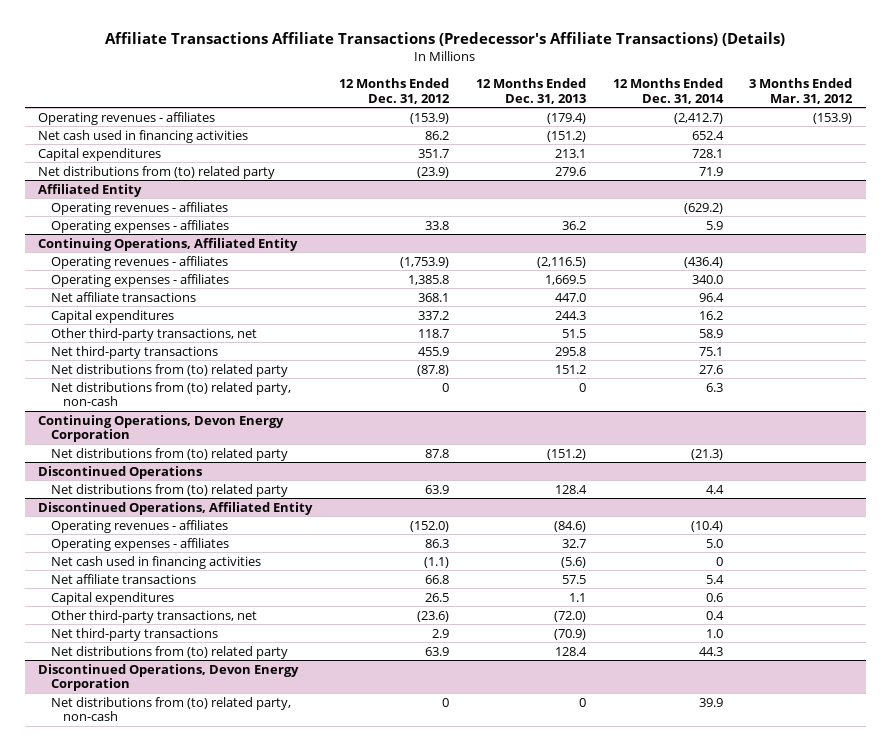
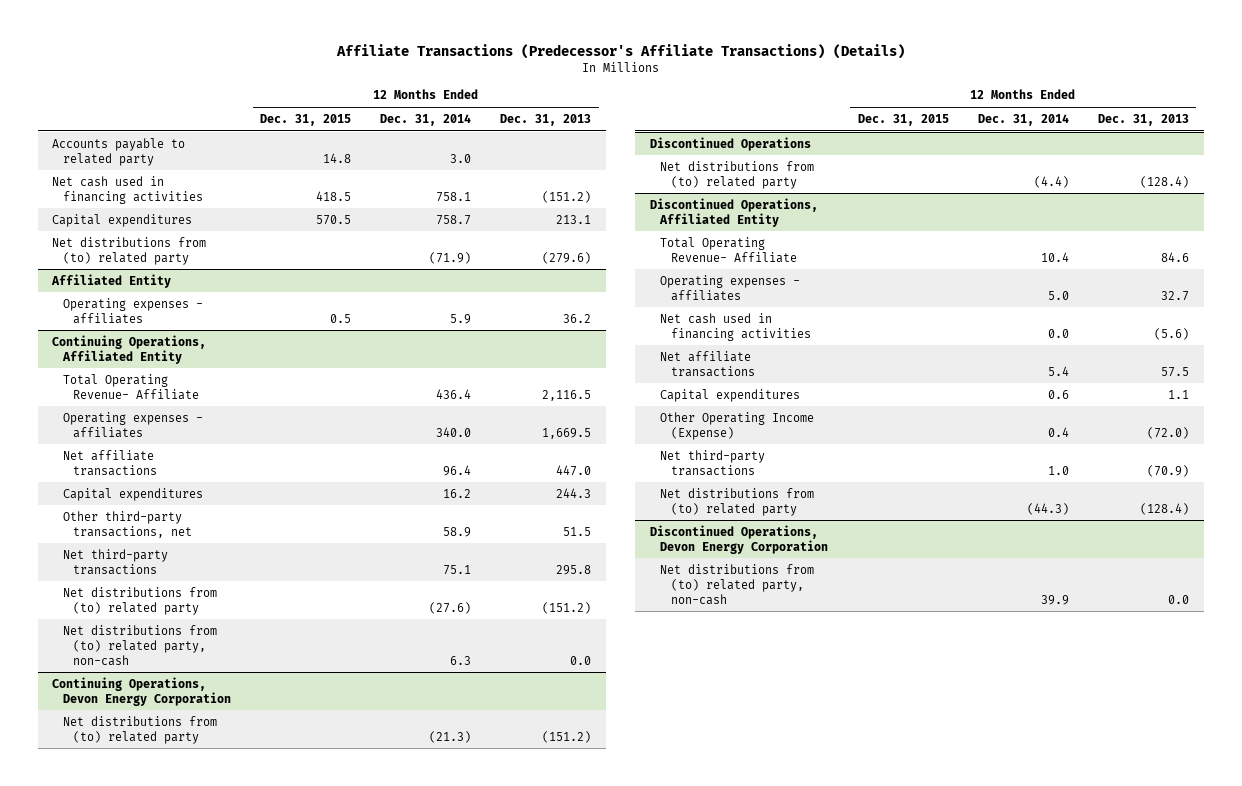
- Affiliate Transactions Affiliate Transactions (Predecessor's Affiliate Transactions) (Details)
+ Affiliate Transactions (Predecessor's Affiliate Transactions) (Details)
- | 12 Months Ended Dec. 31, 2012 | 12 Months Ended Dec. 31, 2013 | 12 Months Ended Dec. 31, 2014 | 3 Months Ended Mar. 31, 2012
+ | 12 Months Ended Dec. 31, 2015 | 12 Months Ended Dec. 31, 2014 | 12 Months Ended Dec. 31, 2013
- Operating revenues - affiliates | (153.9) | (179.4) | (2,412.7) | (153.9)
- Net cash used in financing activities | 86.2 | (151.2) | 652.4 |
- Capital expenditures | 351.7 | 213.1 | 728.1 |
- Net distributions from (to) related party | (23.9) | 279.6 | 71.9 |
+ Accounts payable to related party | 14.8 | 3.0 |
+ Net cash used in financing activities | 418.5 | 758.1 | (151.2)
+ Capital expenditures | 570.5 | 758.7 | 213.1
+ Net distributions from (to) related party | | (71.9) | (279.6)
@ Affiliated Entity
- Operating revenues - affiliates | | | (629.2) |
@ Continuing Operations, Affiliated Entity
- Operating revenues - affiliates | (1,753.9) | (2,116.5) | (436.4) |
+ Total Operating Revenue- Affiliate | | 436.4 | 2,116.5
- Net distributions from (to) related party | (87.8) | 151.2 | 27.6 |
- Net distributions from (to) related party, non-cash | 0 | 0 | 6.3 |
+ Net distributions from (to) related party | | (27.6) | (151.2)
+ Net distributions from (to) related party, non-cash | | 6.3 | 0.0
@ Discontinued Operations
- Net distributions from (to) related party | 63.9 | 128.4 | 4.4 |
+ Net distributions from (to) related party | | (4.4) | (128.4)
@ Discontinued Operations, Affiliated Entity
- Operating revenues - affiliates | (152.0) | (84.6) | (10.4) |
+ Total Operating Revenue- Affiliate | | 10.4 | 84.6
- Net cash used in financing activities | (1.1) | (5.6) | 0 |
+ Net cash used in financing activities | | 0.0 | (5.6)
- Other third-party transactions, net | (23.6) | (72.0) | 0.4 |
+ Other Operating Income (Expense) | | 0.4 | (72.0)
- Net distributions from (to) related party | 63.9 | 128.4 | 44.3 |
+ Net distributions from (to) related party | | (44.3) | (128.4)
@ Discontinued Operations, Devon Energy Corporation
- Net distributions from (to) related party, non-cash | 0 | 0 | 39.9 |
+ Net distributions from (to) related party, non-cash | | 39.9 | 0.0

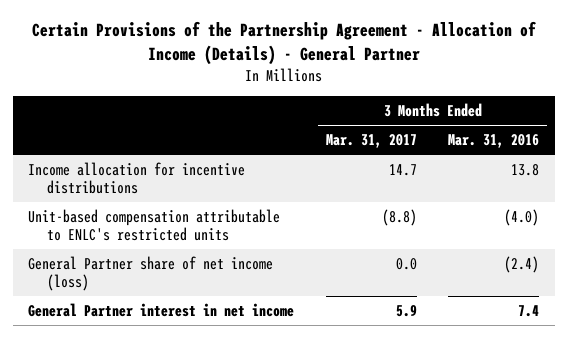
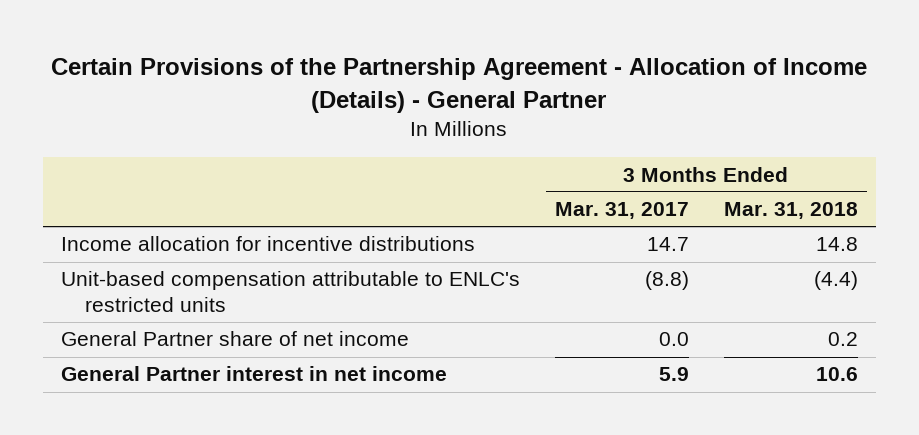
- | 3 Months Ended Mar. 31, 2017 | 3 Months Ended Mar. 31, 2016
+ | 3 Months Ended Mar. 31, 2017 | 3 Months Ended Mar. 31, 2018
- General Partner share of net income (loss) | 0.0 | (2.4)
+ General Partner share of net income | 0.0 | 0.2

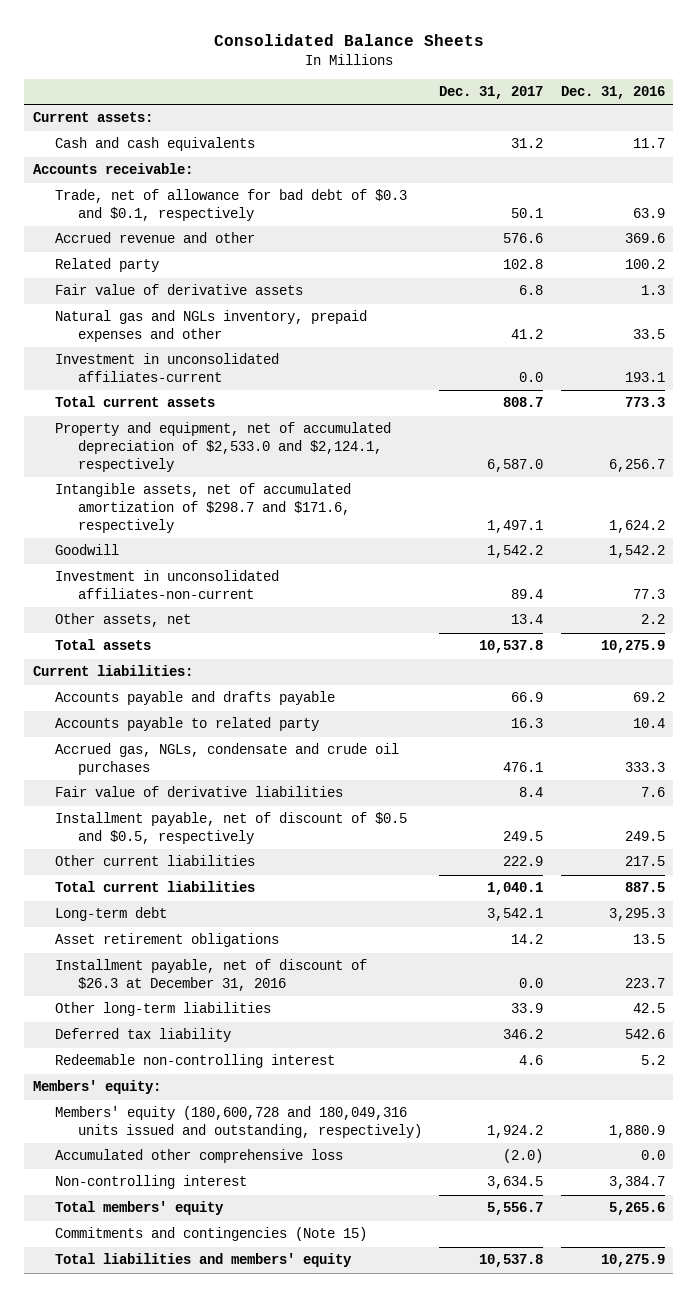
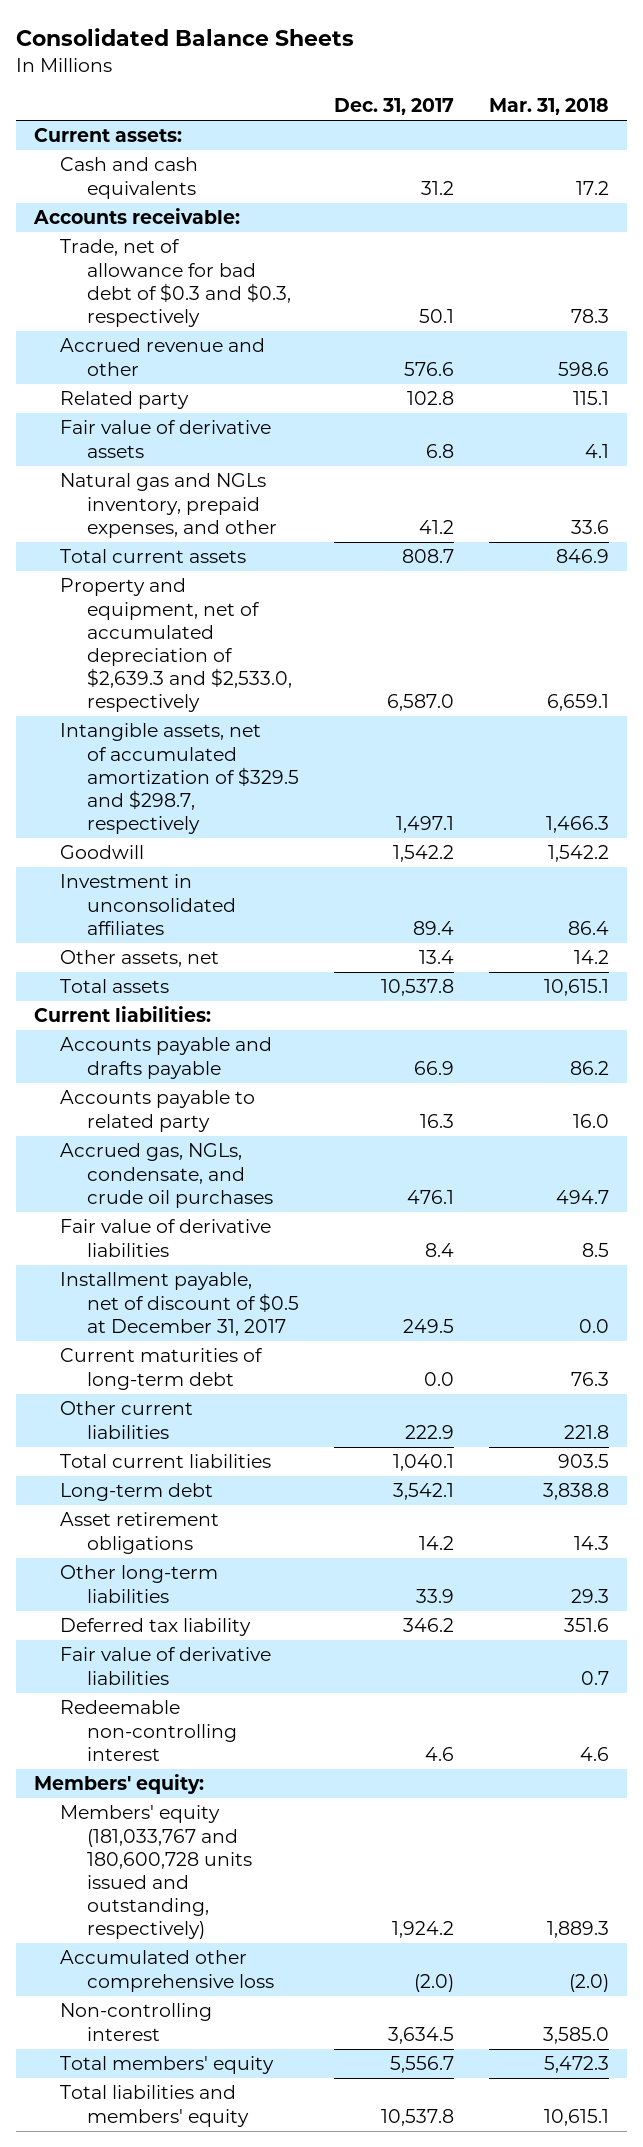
- | Dec. 31, 2017 | Dec. 31, 2016
+ | Dec. 31, 2017 | Mar. 31, 2018
- Trade, net of allowance for bad debt of $0.3 and $0.1, respectively | 50.1 | 63.9
+ Trade, net of allowance for bad debt of $0.3 and $0.3, respectively | 50.1 | 78.3
- Natural gas and NGLs inventory, prepaid expenses and other | 41.2 | 33.5
- Investment in unconsolidated affiliates-current | 0.0 | 193.1
+ Natural gas and NGLs inventory, prepaid expenses, and other | 41.2 | 33.6
- Property and equipment, net of accumulated depreciation of $2,533.0 and $2,124.1, respectively | 6,587.0 | 6,256.7
- Intangible assets, net of accumulated amortization of $298.7 and $171.6, respectively | 1,497.1 | 1,624.2
+ Property and equipment, net of accumulated depreciation of $2,639.3 and $2,533.0, respectively | 6,587.0 | 6,659.1
+ Intangible assets, net of accumulated amortization of $329.5 and $298.7, respectively | 1,497.1 | 1,466.3
- Investment in unconsolidated affiliates-non-current | 89.4 | 77.3
+ Investment in unconsolidated affiliates | 89.4 | 86.4
- Accrued gas, NGLs, condensate and crude oil purchases | 476.1 | 333.3
+ Accrued gas, NGLs, condensate, and crude oil purchases | 476.1 | 494.7
- Installment payable, net of discount of $0.5 and $0.5, respectively | 249.5 | 249.5
+ Installment payable, net of discount of $0.5 at December 31, 2017 | 249.5 | 0.0
+ Current maturities of long-term debt | 0.0 | 76.3
- Installment payable, net of discount of $26.3 at December 31, 2016 | 0.0 | 223.7
+ Fair value of derivative liabilities | | 0.7
- Members' equity (180,600,728 and 180,049,316 units issued and outstanding, respectively) | 1,924.2 | 1,880.9
+ Members' equity (181,033,767 and 180,600,728 units issued and outstanding, respectively) | 1,924.2 | 1,889.3
- Commitments and contingencies (Note 15)

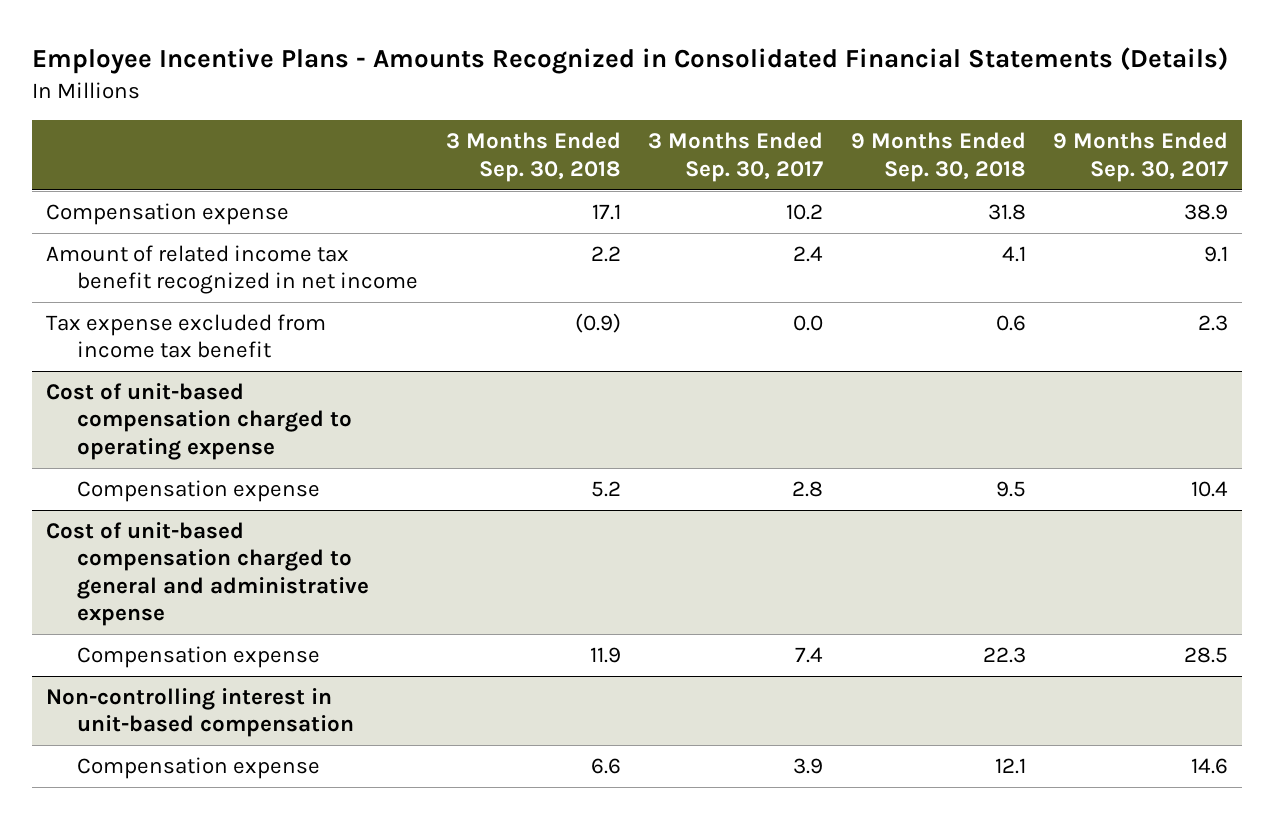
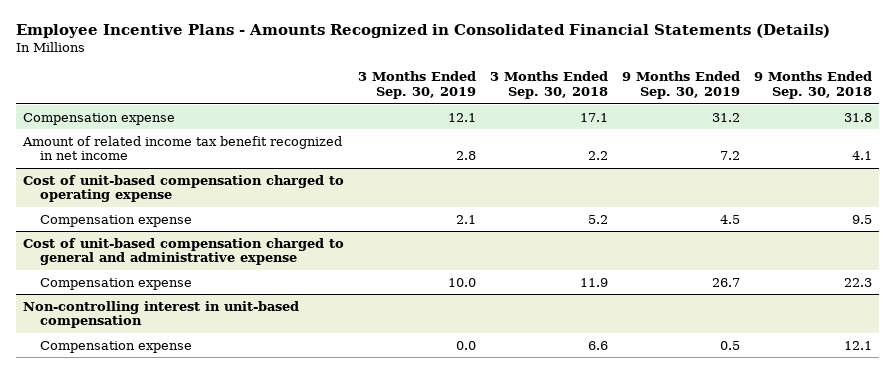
- | 3 Months Ended Sep. 30, 2018 | 3 Months Ended Sep. 30, 2017 | 9 Months Ended Sep. 30, 2018 | 9 Months Ended Sep. 30, 2017
+ | 3 Months Ended Sep. 30, 2019 | 3 Months Ended Sep. 30, 2018 | 9 Months Ended Sep. 30, 2019 | 9 Months Ended Sep. 30, 2018
- Tax expense excluded from income tax benefit | (0.9) | 0.0 | 0.6 | 2.3

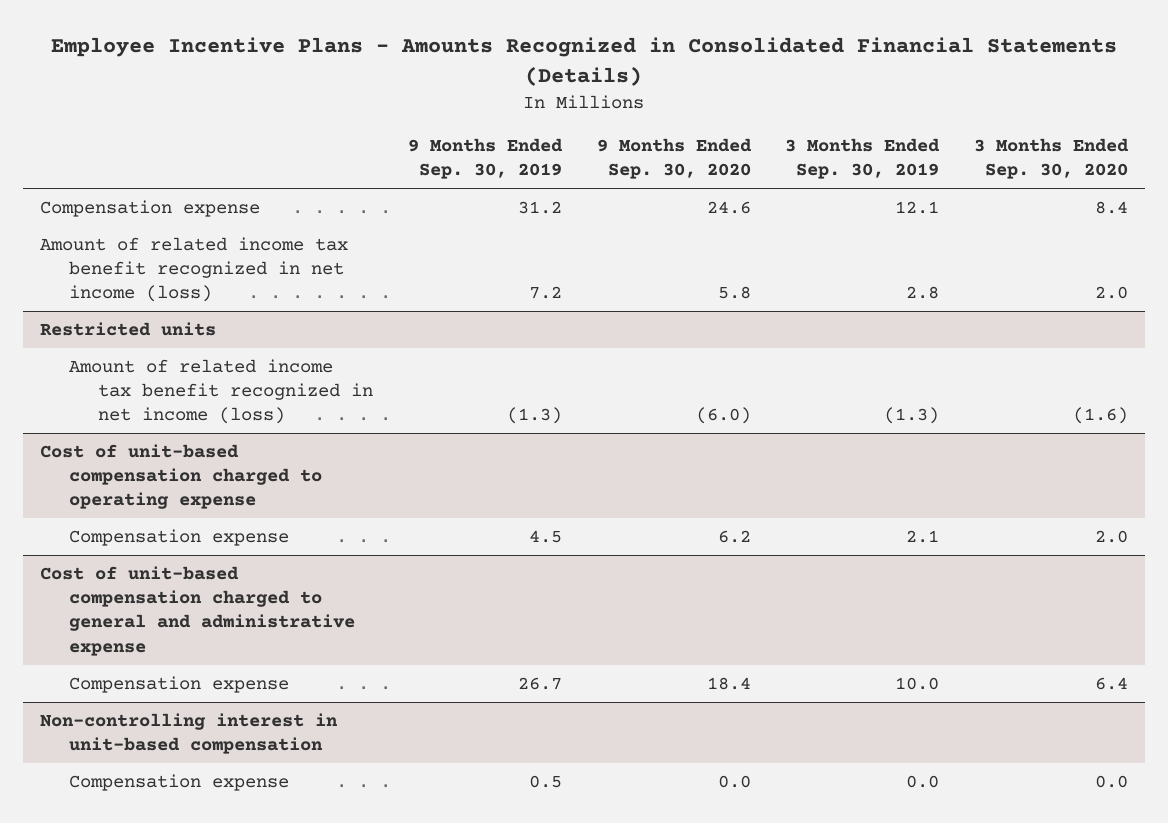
- | 3 Months Ended Sep. 30, 2019 | 3 Months Ended Sep. 30, 2018 | 9 Months Ended Sep. 30, 2019 | 9 Months Ended Sep. 30, 2018
+ | 9 Months Ended Sep. 30, 2019 | 9 Months Ended Sep. 30, 2020 | 3 Months Ended Sep. 30, 2019 | 3 Months Ended Sep. 30, 2020
- Amount of related income tax benefit recognized in net income | 2.8 | 2.2 | 7.2 | 4.1
+ Amount of related income tax benefit recognized in net income (loss) | 7.2 | 5.8 | 2.8 | 2.0
+ Restricted units
+ Amount of related income tax benefit recognized in net income (loss) | (1.3) | (6.0) | (1.3) | (1.6)

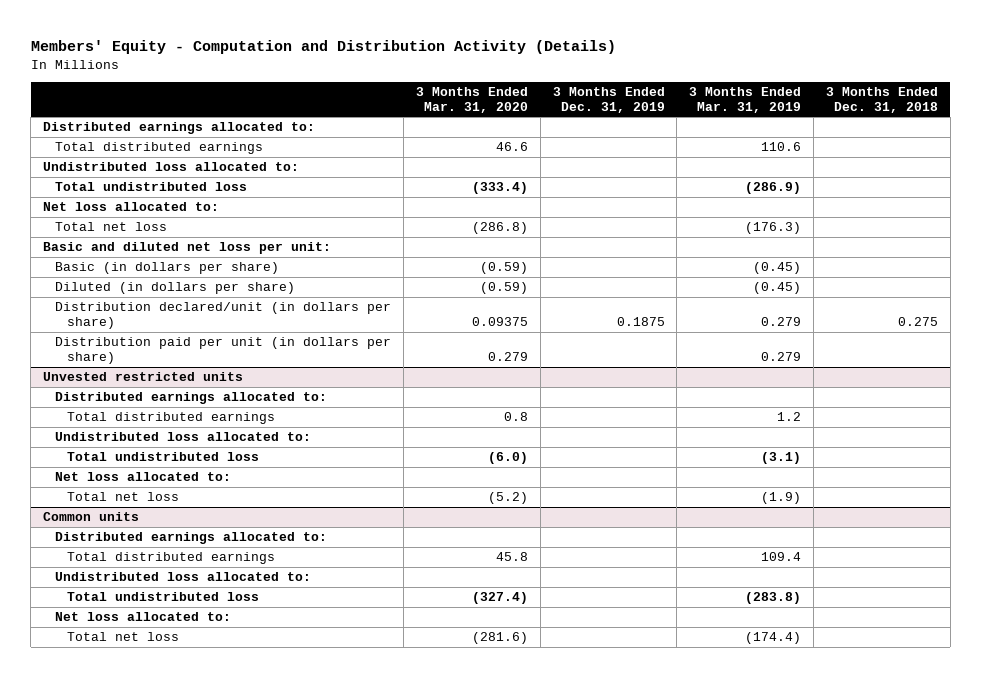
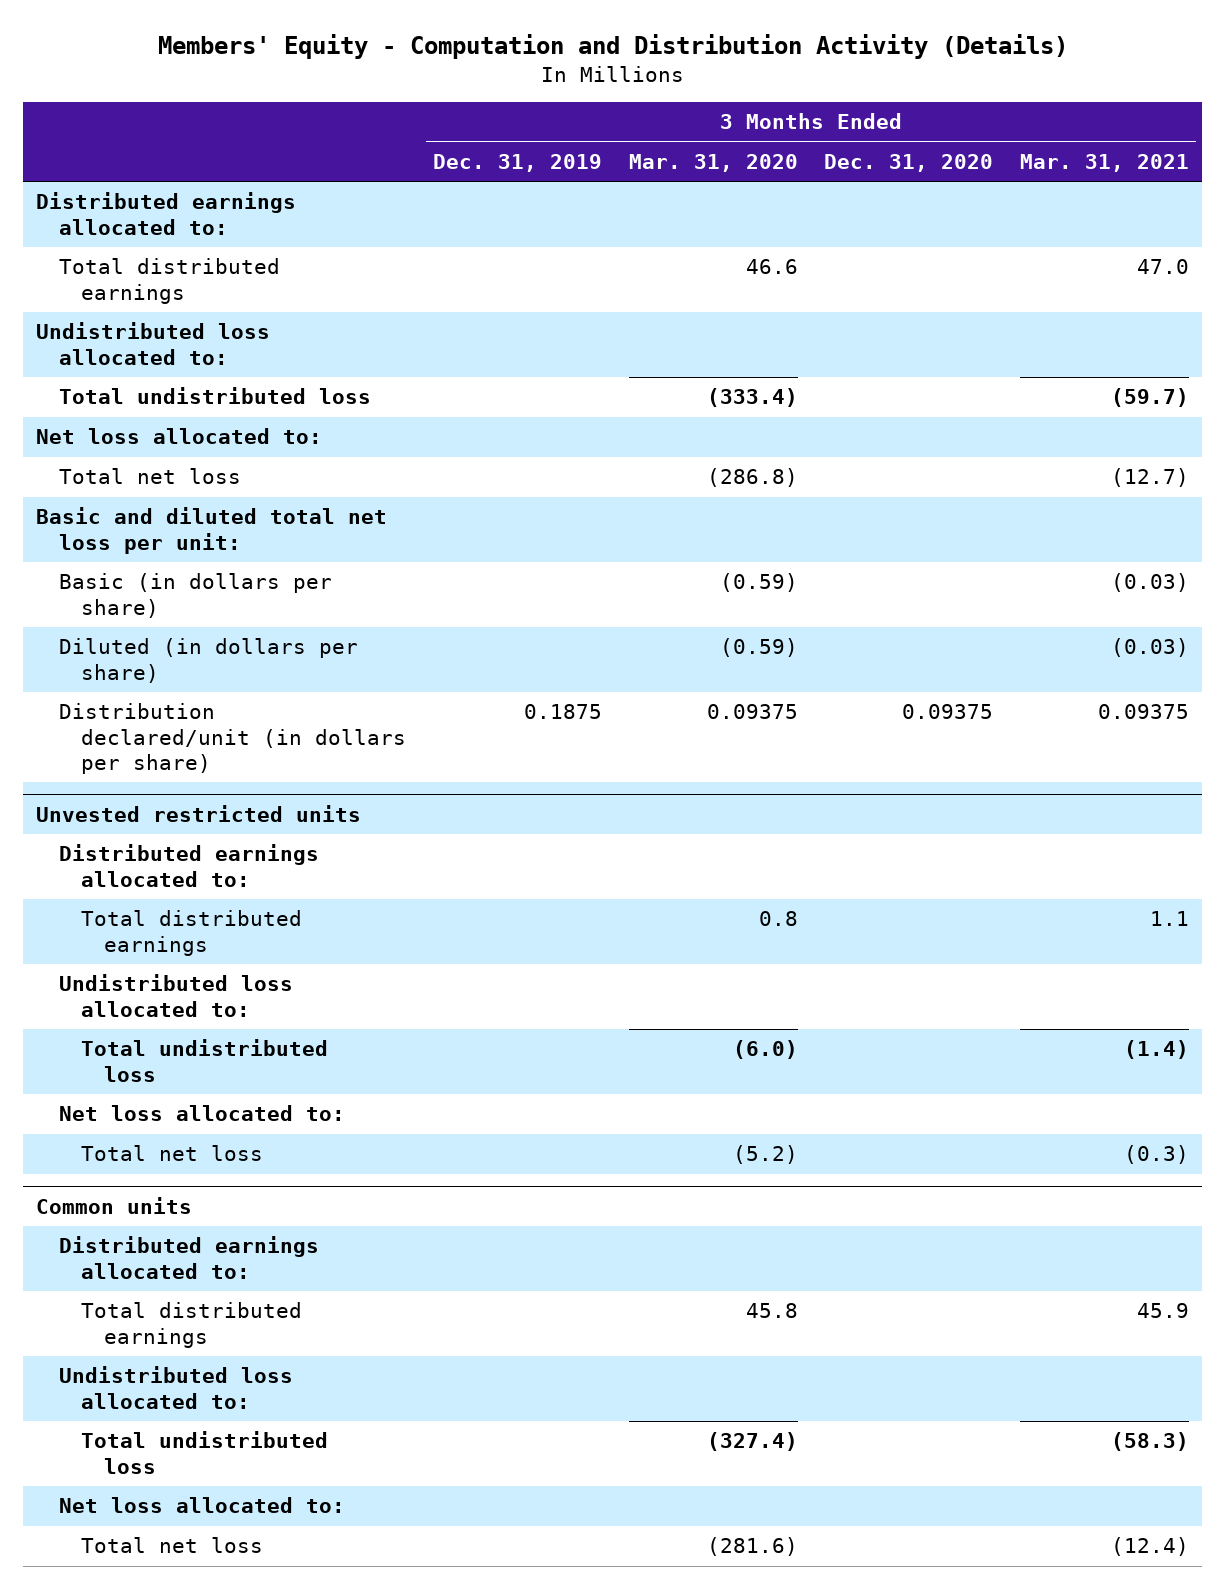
- | 3 Months Ended Mar. 31, 2020 | 3 Months Ended Dec. 31, 2019 | 3 Months Ended Mar. 31, 2019 | 3 Months Ended Dec. 31, 2018
+ | 3 Months Ended Dec. 31, 2019 | 3 Months Ended Mar. 31, 2020 | 3 Months Ended Dec. 31, 2020 | 3 Months Ended Mar. 31, 2021
- Basic and diluted net loss per unit:
+ Basic and diluted total net loss per unit:
- Distribution paid per unit (in dollars per share) | 0.279 | | 0.279 |

